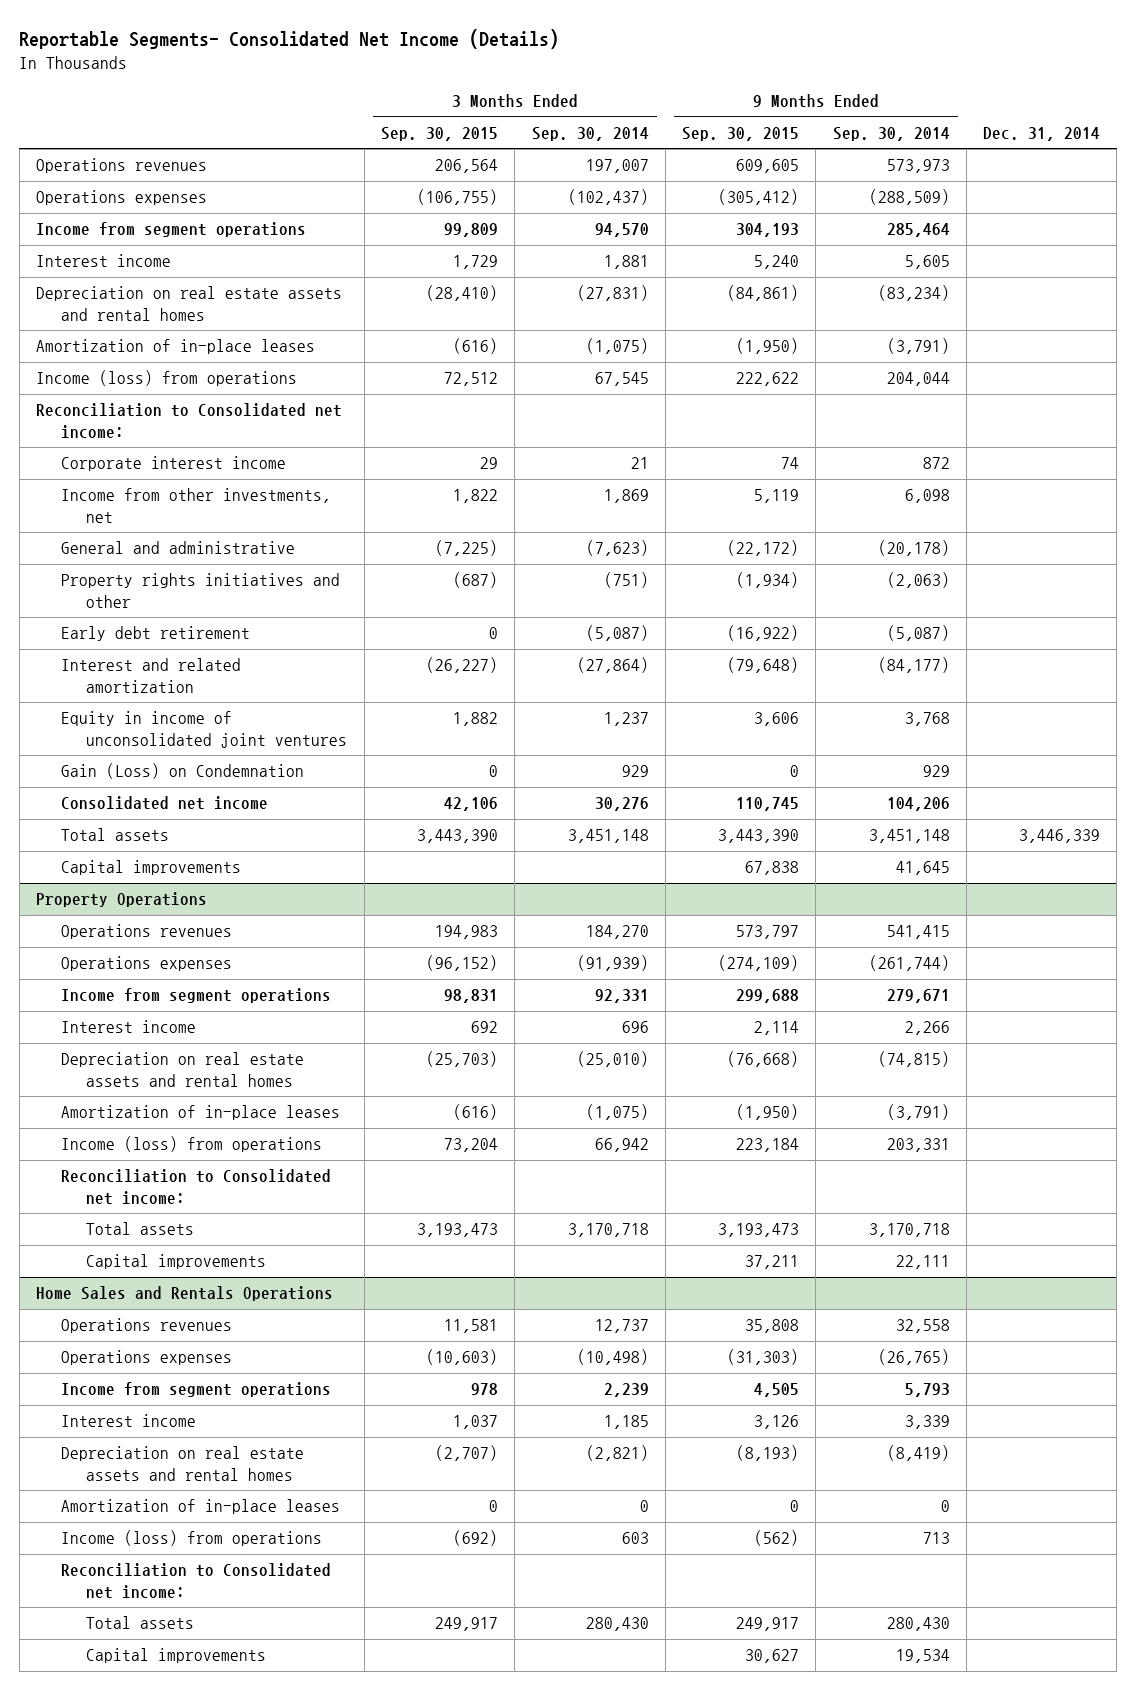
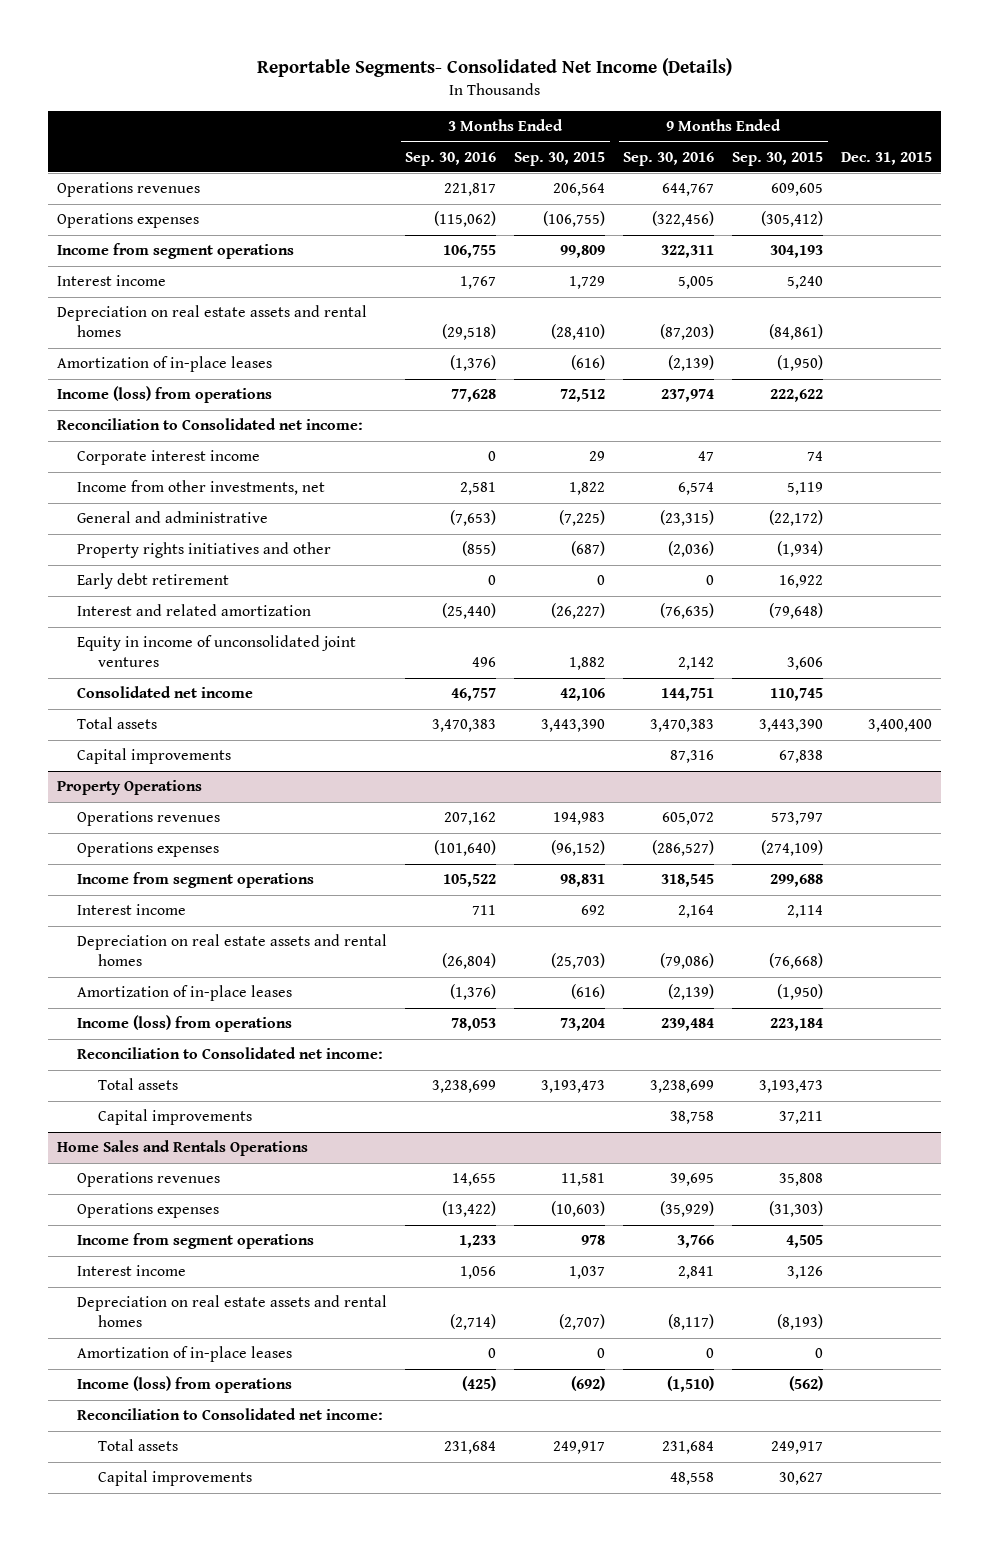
- | 3 Months Ended Sep. 30, 2015 | 3 Months Ended Sep. 30, 2014 | 9 Months Ended Sep. 30, 2015 | 9 Months Ended Sep. 30, 2014 | Dec. 31, 2014
+ | 3 Months Ended Sep. 30, 2016 | 3 Months Ended Sep. 30, 2015 | 9 Months Ended Sep. 30, 2016 | 9 Months Ended Sep. 30, 2015 | Dec. 31, 2015
- Early debt retirement | 0 | (5,087) | (16,922) | (5,087) |
+ Early debt retirement | 0 | 0 | 0 | 16,922 |
- Gain (Loss) on Condemnation | 0 | 929 | 0 | 929 |

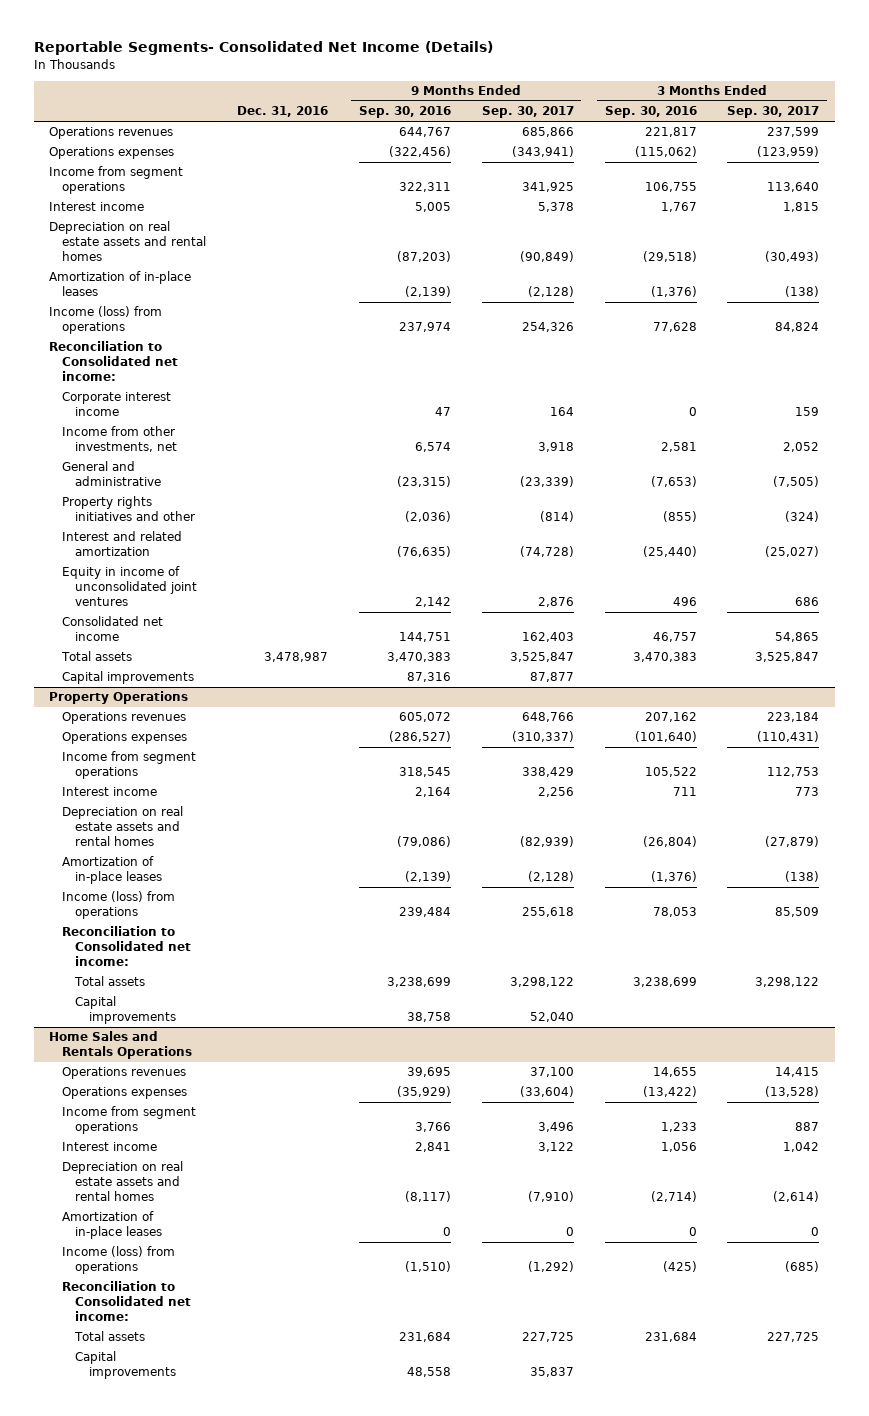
- | 3 Months Ended Sep. 30, 2016 | 3 Months Ended Sep. 30, 2015 | 9 Months Ended Sep. 30, 2016 | 9 Months Ended Sep. 30, 2015 | Dec. 31, 2015
+ | Dec. 31, 2016 | 9 Months Ended Sep. 30, 2016 | 9 Months Ended Sep. 30, 2017 | 3 Months Ended Sep. 30, 2016 | 3 Months Ended Sep. 30, 2017
- Early debt retirement | 0 | 0 | 0 | 16,922 |

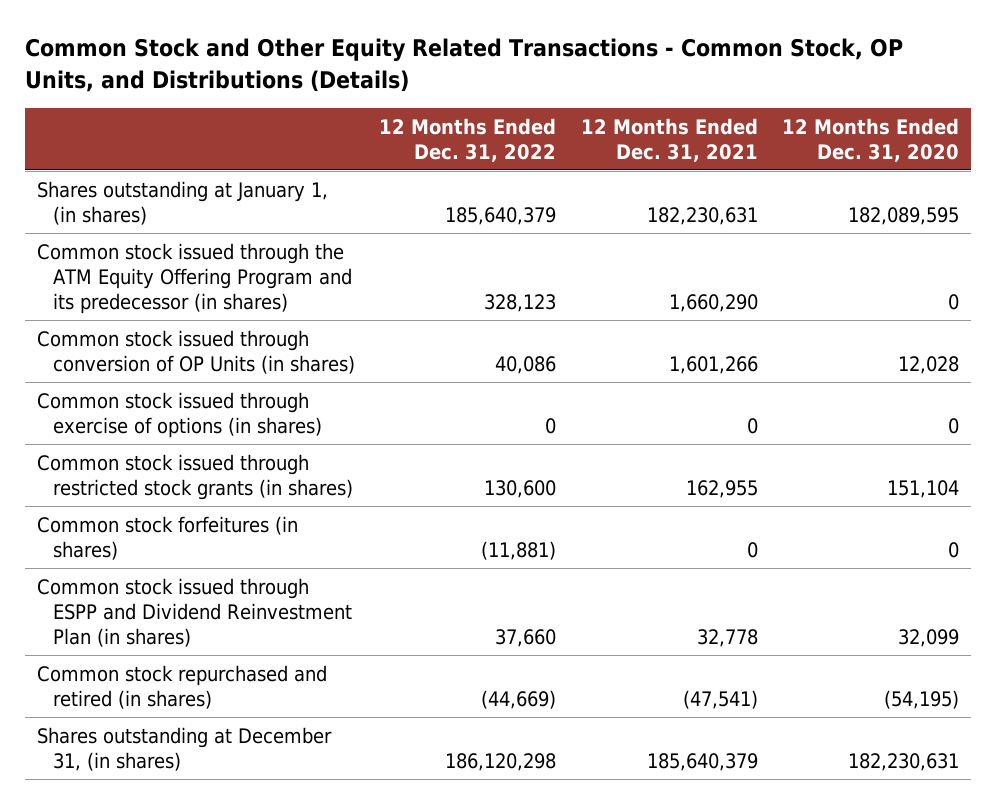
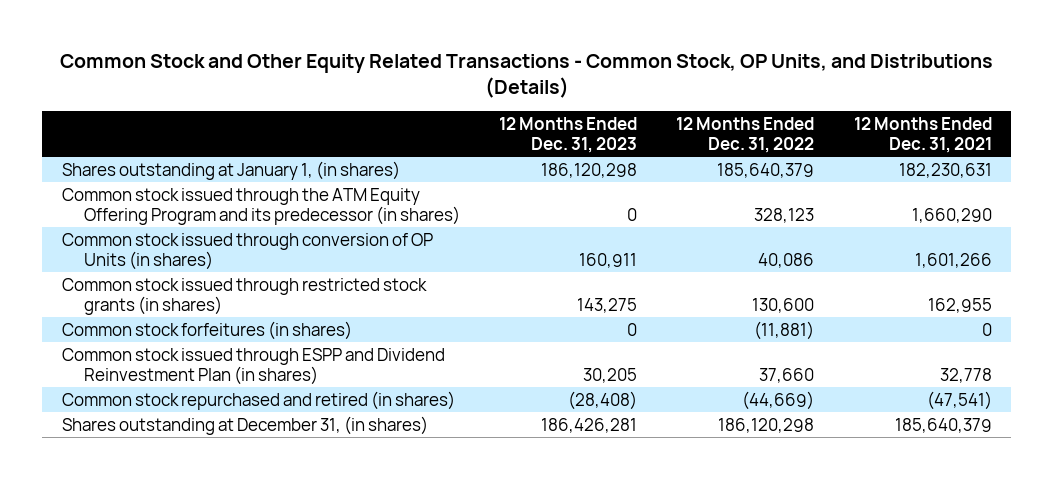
- | 12 Months Ended Dec. 31, 2022 | 12 Months Ended Dec. 31, 2021 | 12 Months Ended Dec. 31, 2020
+ | 12 Months Ended Dec. 31, 2023 | 12 Months Ended Dec. 31, 2022 | 12 Months Ended Dec. 31, 2021
- Common stock issued through exercise of options (in shares) | 0 | 0 | 0

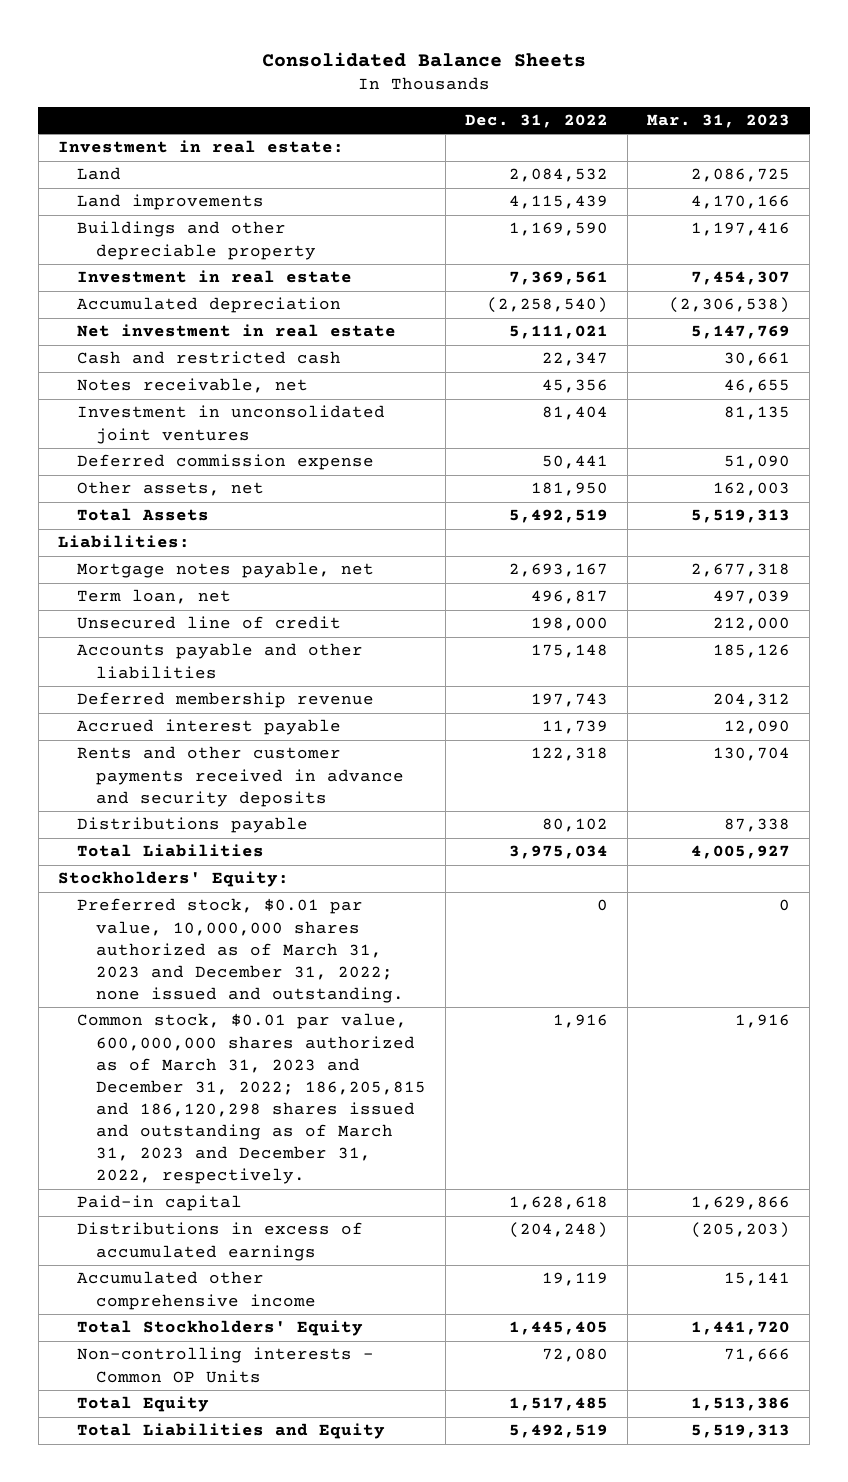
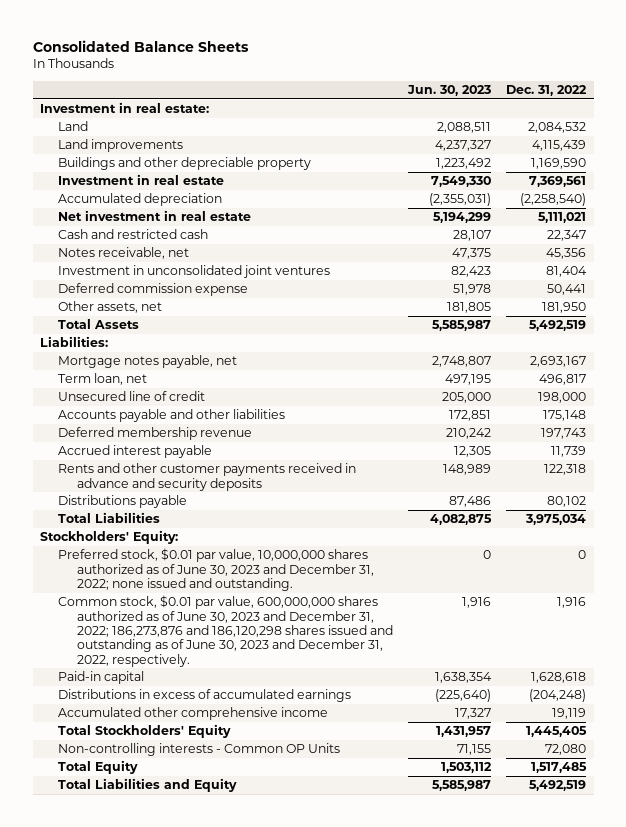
- | Dec. 31, 2022 | Mar. 31, 2023
+ | Jun. 30, 2023 | Dec. 31, 2022
- Preferred stock, $0.01 par value, 10,000,000 shares authorized as of March 31, 2023 and December 31, 2022; none issued and outstanding. | 0 | 0
- Common stock, $0.01 par value, 600,000,000 shares authorized as of March 31, 2023 and December 31, 2022; 186,205,815 and 186,120,298 shares issued and outstanding as of March 31, 2023 and December 31, 2022, respectively. | 1,916 | 1,916
+ Preferred stock, $0.01 par value, 10,000,000 shares authorized as of June 30, 2023 and December 31, 2022; none issued and outstanding. | 0 | 0
+ Common stock, $0.01 par value, 600,000,000 shares authorized as of June 30, 2023 and December 31, 2022; 186,273,876 and 186,120,298 shares issued and outstanding as of June 30, 2023 and December 31, 2022, respectively. | 1,916 | 1,916

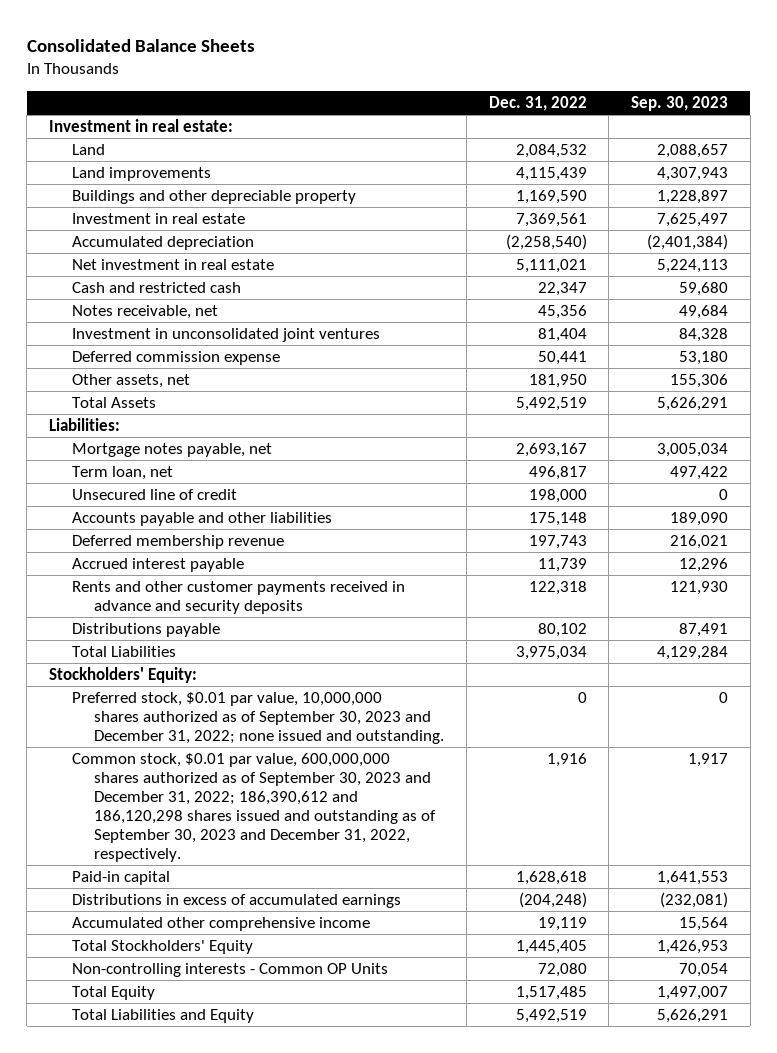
- | Jun. 30, 2023 | Dec. 31, 2022
+ | Dec. 31, 2022 | Sep. 30, 2023
- Preferred stock, $0.01 par value, 10,000,000 shares authorized as of June 30, 2023 and December 31, 2022; none issued and outstanding. | 0 | 0
- Common stock, $0.01 par value, 600,000,000 shares authorized as of June 30, 2023 and December 31, 2022; 186,273,876 and 186,120,298 shares issued and outstanding as of June 30, 2023 and December 31, 2022, respectively. | 1,916 | 1,916
+ Preferred stock, $0.01 par value, 10,000,000 shares authorized as of September 30, 2023 and December 31, 2022; none issued and outstanding. | 0 | 0
+ Common stock, $0.01 par value, 600,000,000 shares authorized as of September 30, 2023 and December 31, 2022; 186,390,612 and 186,120,298 shares issued and outstanding as of September 30, 2023 and December 31, 2022, respectively. | 1,916 | 1,917

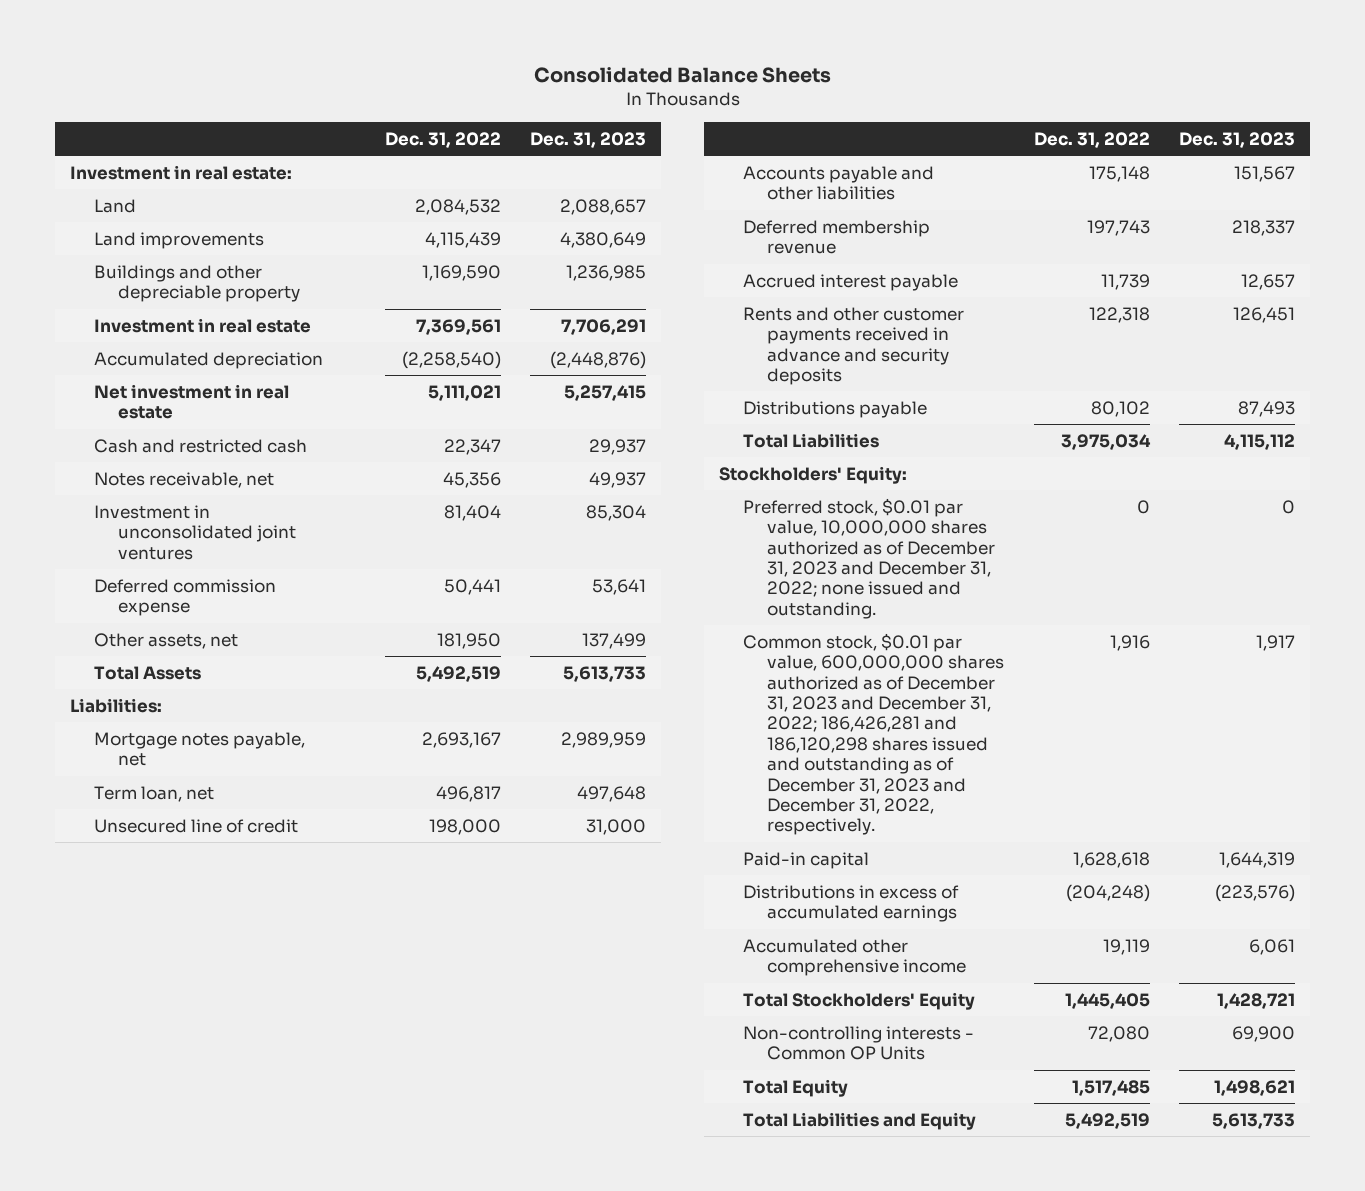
- | Dec. 31, 2022 | Sep. 30, 2023
+ | Dec. 31, 2022 | Dec. 31, 2023
- Preferred stock, $0.01 par value, 10,000,000 shares authorized as of September 30, 2023 and December 31, 2022; none issued and outstanding. | 0 | 0
- Common stock, $0.01 par value, 600,000,000 shares authorized as of September 30, 2023 and December 31, 2022; 186,390,612 and 186,120,298 shares issued and outstanding as of September 30, 2023 and December 31, 2022, respectively. | 1,916 | 1,917
+ Preferred stock, $0.01 par value, 10,000,000 shares authorized as of December 31, 2023 and December 31, 2022; none issued and outstanding. | 0 | 0
+ Common stock, $0.01 par value, 600,000,000 shares authorized as of December 31, 2023 and December 31, 2022; 186,426,281 and 186,120,298 shares issued and outstanding as of December 31, 2023 and December 31, 2022, respectively. | 1,916 | 1,917

